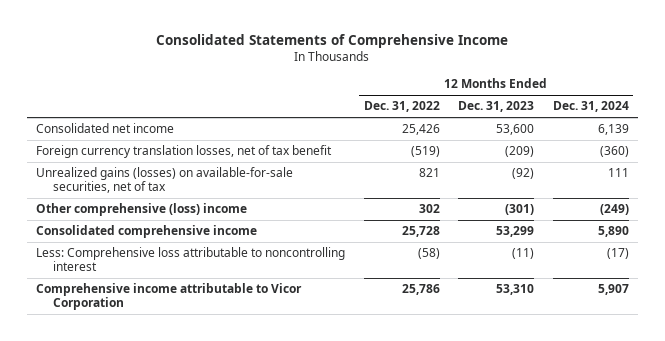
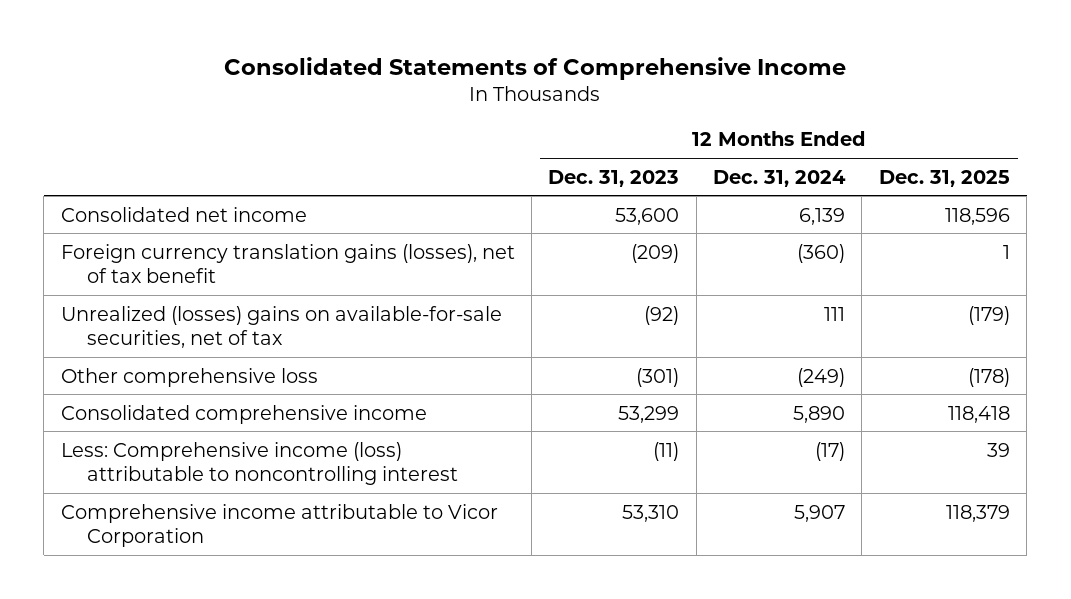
- | 12 Months Ended Dec. 31, 2022 | 12 Months Ended Dec. 31, 2023 | 12 Months Ended Dec. 31, 2024
+ | 12 Months Ended Dec. 31, 2023 | 12 Months Ended Dec. 31, 2024 | 12 Months Ended Dec. 31, 2025
- Foreign currency translation losses, net of tax benefit | (519) | (209) | (360)
- Unrealized gains (losses) on available-for-sale securities, net of tax | 821 | (92) | 111
- Other comprehensive (loss) income | 302 | (301) | (249)
+ Foreign currency translation gains (losses), net of tax benefit | (209) | (360) | 1
+ Unrealized (losses) gains on available-for-sale securities, net of tax | (92) | 111 | (179)
+ Other comprehensive loss | (301) | (249) | (178)
- Less: Comprehensive loss attributable to noncontrolling interest | (58) | (11) | (17)
+ Less: Comprehensive income (loss) attributable to noncontrolling interest | (11) | (17) | 39

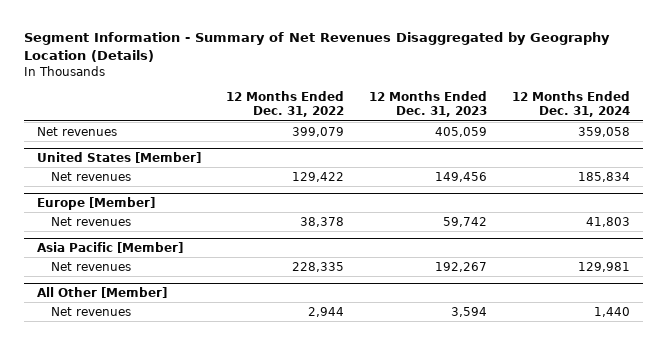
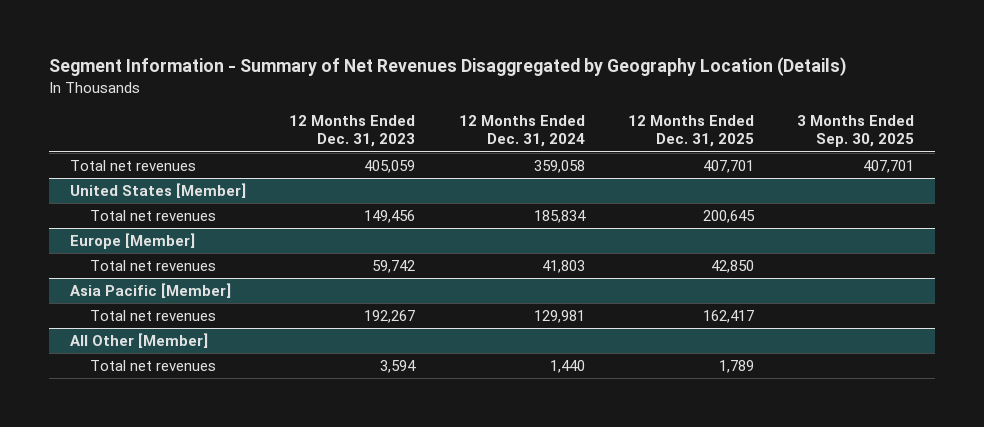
- | 12 Months Ended Dec. 31, 2022 | 12 Months Ended Dec. 31, 2023 | 12 Months Ended Dec. 31, 2024
+ | 12 Months Ended Dec. 31, 2023 | 12 Months Ended Dec. 31, 2024 | 12 Months Ended Dec. 31, 2025 | 3 Months Ended Sep. 30, 2025
- Net revenues | 399,079 | 405,059 | 359,058
+ Total net revenues | 405,059 | 359,058 | 407,701 | 407,701
@ United States [Member]
- Net revenues | 129,422 | 149,456 | 185,834
+ Total net revenues | 149,456 | 185,834 | 200,645 |
@ Europe [Member]
- Net revenues | 38,378 | 59,742 | 41,803
+ Total net revenues | 59,742 | 41,803 | 42,850 |
@ Asia Pacific [Member]
- Net revenues | 228,335 | 192,267 | 129,981
+ Total net revenues | 192,267 | 129,981 | 162,417 |
@ All Other [Member]
- Net revenues | 2,944 | 3,594 | 1,440
+ Total net revenues | 3,594 | 1,440 | 1,789 |

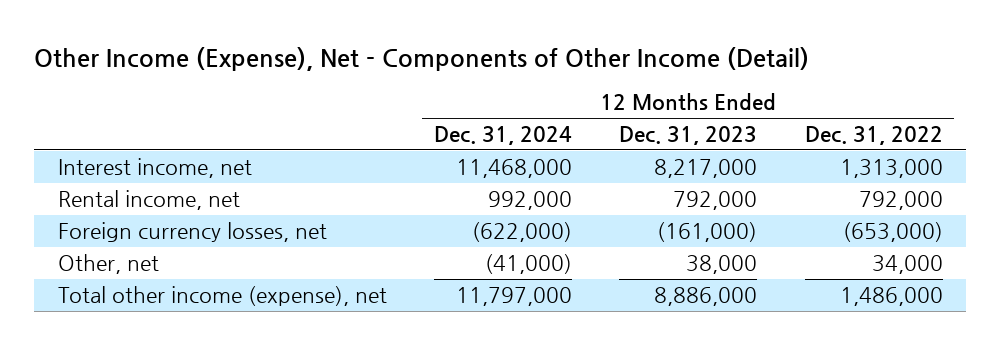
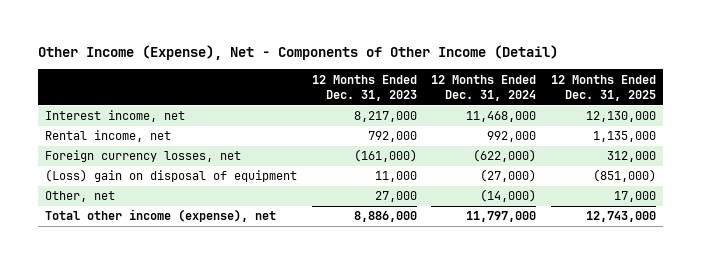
- | 12 Months Ended Dec. 31, 2024 | 12 Months Ended Dec. 31, 2023 | 12 Months Ended Dec. 31, 2022
+ | 12 Months Ended Dec. 31, 2023 | 12 Months Ended Dec. 31, 2024 | 12 Months Ended Dec. 31, 2025
- Other, net | (41,000) | 38,000 | 34,000
+ (Loss) gain on disposal of equipment | 11,000 | (27,000) | (851,000)
+ Other, net | 27,000 | (14,000) | 17,000

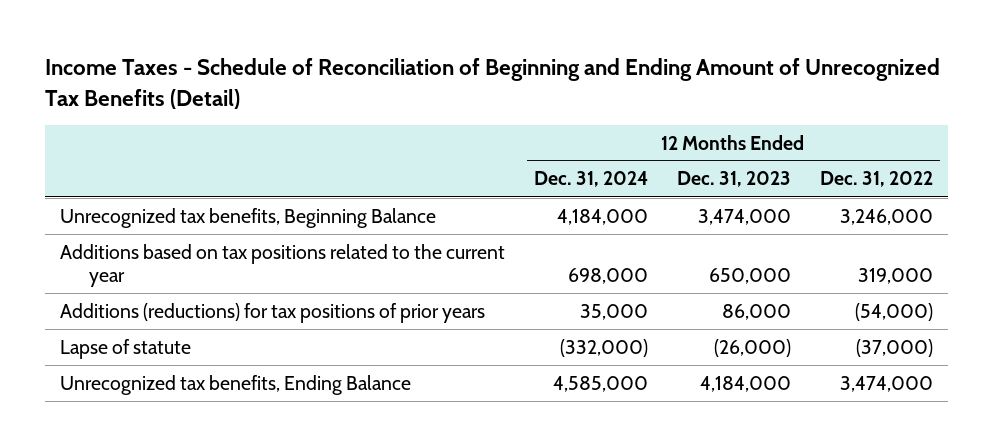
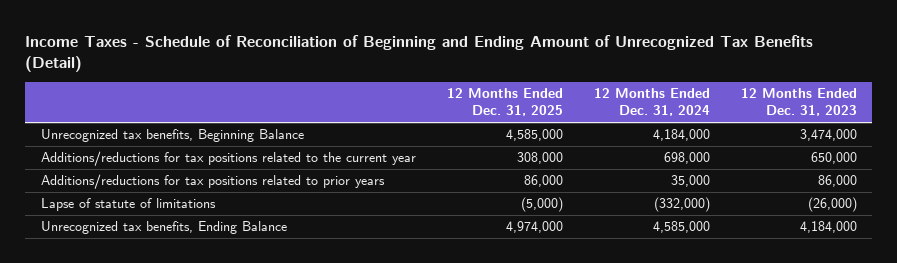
- | 12 Months Ended Dec. 31, 2024 | 12 Months Ended Dec. 31, 2023 | 12 Months Ended Dec. 31, 2022
+ | 12 Months Ended Dec. 31, 2025 | 12 Months Ended Dec. 31, 2024 | 12 Months Ended Dec. 31, 2023
- Additions based on tax positions related to the current year | 698,000 | 650,000 | 319,000
- Additions (reductions) for tax positions of prior years | 35,000 | 86,000 | (54,000)
- Lapse of statute | (332,000) | (26,000) | (37,000)
+ Additions/reductions for tax positions related to the current year | 308,000 | 698,000 | 650,000
+ Additions/reductions for tax positions related to prior years | 86,000 | 35,000 | 86,000
+ Lapse of statute of limitations | (5,000) | (332,000) | (26,000)

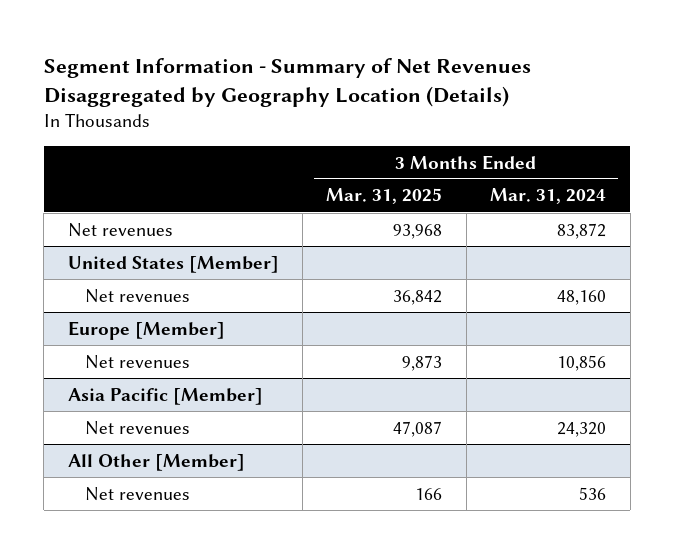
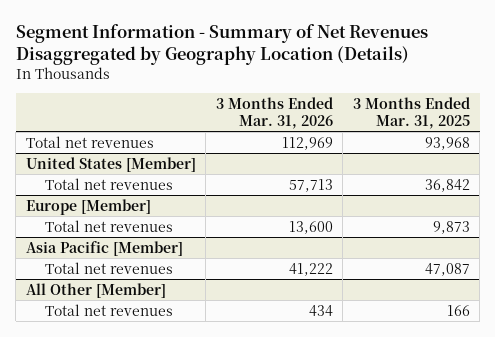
- | 3 Months Ended Mar. 31, 2025 | 3 Months Ended Mar. 31, 2024
+ | 3 Months Ended Mar. 31, 2026 | 3 Months Ended Mar. 31, 2025
- Net revenues | 93,968 | 83,872
+ Total net revenues | 112,969 | 93,968
@ United States [Member]
- Net revenues | 36,842 | 48,160
+ Total net revenues | 57,713 | 36,842
@ Europe [Member]
- Net revenues | 9,873 | 10,856
+ Total net revenues | 13,600 | 9,873
@ Asia Pacific [Member]
- Net revenues | 47,087 | 24,320
+ Total net revenues | 41,222 | 47,087
@ All Other [Member]
- Net revenues | 166 | 536
+ Total net revenues | 434 | 166

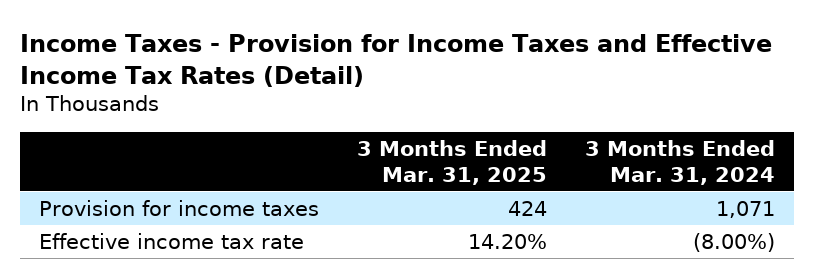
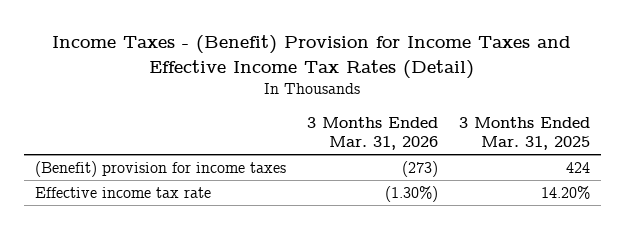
- Income Taxes - Provision for Income Taxes and Effective Income Tax Rates (Detail)
+ Income Taxes - (Benefit) Provision for Income Taxes and Effective Income Tax Rates (Detail)
- | 3 Months Ended Mar. 31, 2025 | 3 Months Ended Mar. 31, 2024
+ | 3 Months Ended Mar. 31, 2026 | 3 Months Ended Mar. 31, 2025
- Provision for income taxes | 424 | 1,071
+ (Benefit) provision for income taxes | (273) | 424

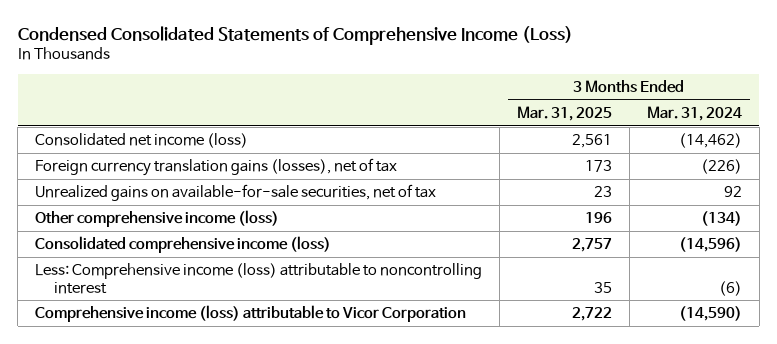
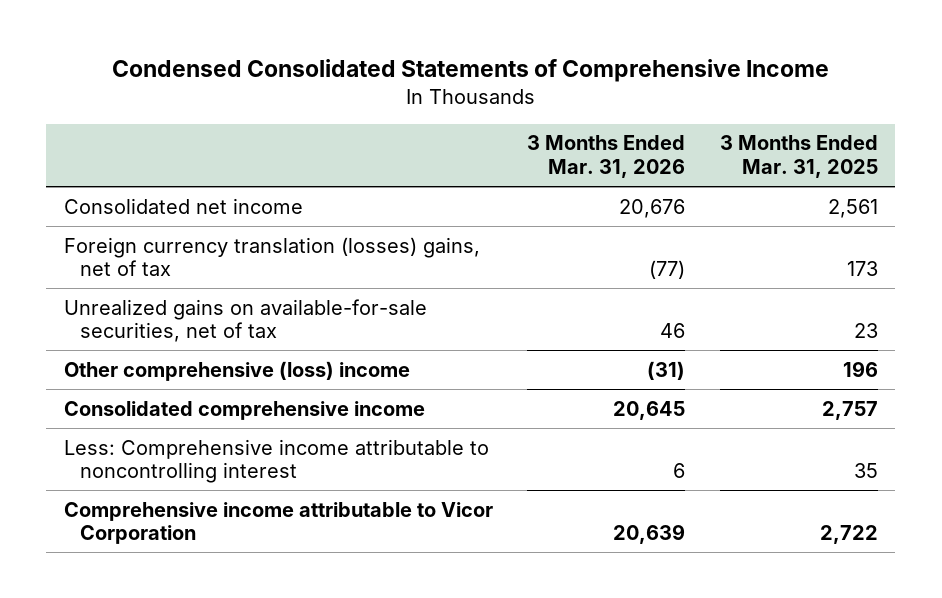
- Condensed Consolidated Statements of Comprehensive Income (Loss)
+ Condensed Consolidated Statements of Comprehensive Income
- | 3 Months Ended Mar. 31, 2025 | 3 Months Ended Mar. 31, 2024
+ | 3 Months Ended Mar. 31, 2026 | 3 Months Ended Mar. 31, 2025
- Consolidated net income (loss) | 2,561 | (14,462)
- Foreign currency translation gains (losses), net of tax | 173 | (226)
+ Consolidated net income | 20,676 | 2,561
+ Foreign currency translation (losses) gains, net of tax | (77) | 173
- Other comprehensive income (loss) | 196 | (134)
- Consolidated comprehensive income (loss) | 2,757 | (14,596)
- Less: Comprehensive income (loss) attributable to noncontrolling interest | 35 | (6)
- Comprehensive income (loss) attributable to Vicor Corporation | 2,722 | (14,590)
+ Other comprehensive (loss) income | (31) | 196
+ Consolidated comprehensive income | 20,645 | 2,757
+ Less: Comprehensive income attributable to noncontrolling interest | 6 | 35
+ Comprehensive income attributable to Vicor Corporation | 20,639 | 2,722

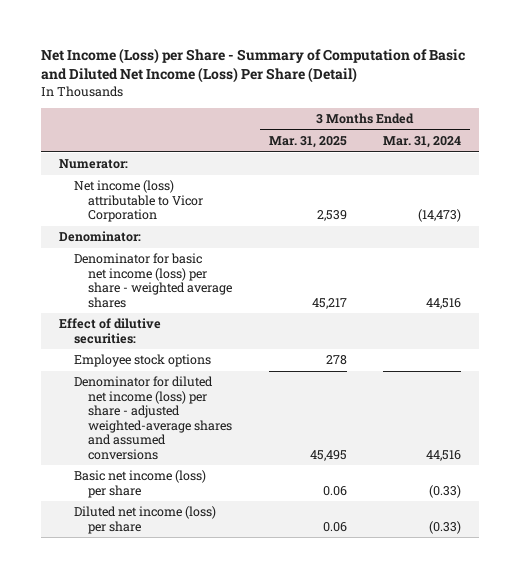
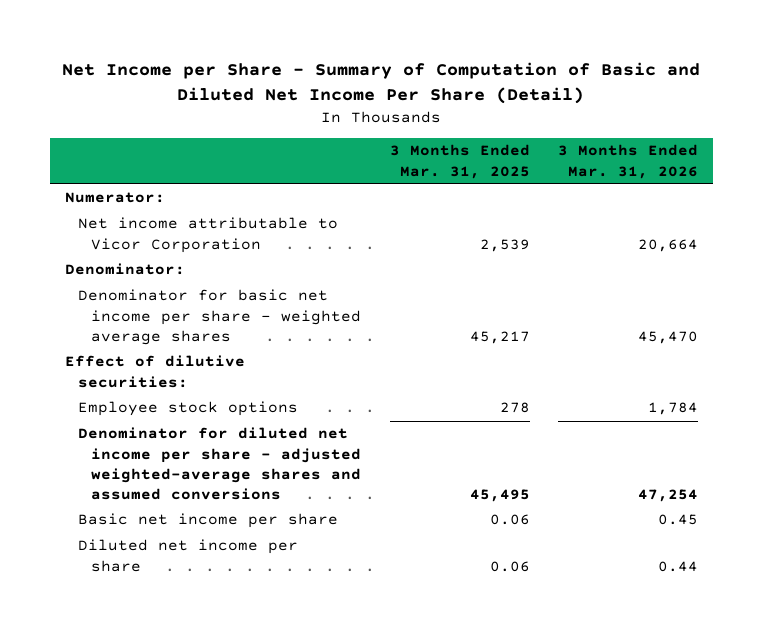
- Net Income (Loss) per Share - Summary of Computation of Basic and Diluted Net Income (Loss) Per Share (Detail)
+ Net Income per Share - Summary of Computation of Basic and Diluted Net Income Per Share (Detail)
- | 3 Months Ended Mar. 31, 2025 | 3 Months Ended Mar. 31, 2024
+ | 3 Months Ended Mar. 31, 2025 | 3 Months Ended Mar. 31, 2026
- Net income (loss) attributable to Vicor Corporation | 2,539 | (14,473)
+ Net income attributable to Vicor Corporation | 2,539 | 20,664
- Denominator for basic net income (loss) per share - weighted average shares | 45,217 | 44,516
+ Denominator for basic net income per share - weighted average shares | 45,217 | 45,470
- Denominator for diluted net income (loss) per share - adjusted weighted-average shares and assumed conversions | 45,495 | 44,516
- Basic net income (loss) per share | 0.06 | (0.33)
- Diluted net income (loss) per share | 0.06 | (0.33)
+ Denominator for diluted net income per share - adjusted weighted-average shares and assumed conversions | 45,495 | 47,254
+ Basic net income per share | 0.06 | 0.45
+ Diluted net income per share | 0.06 | 0.44

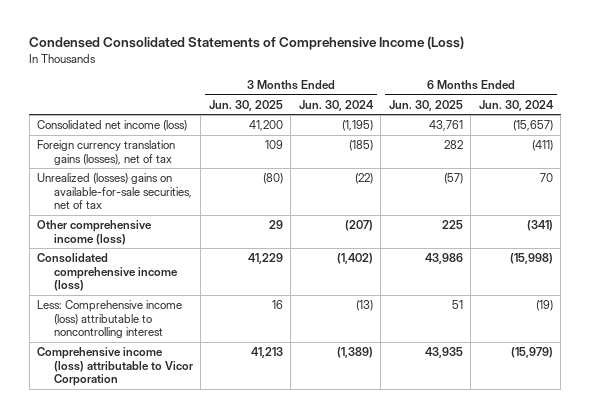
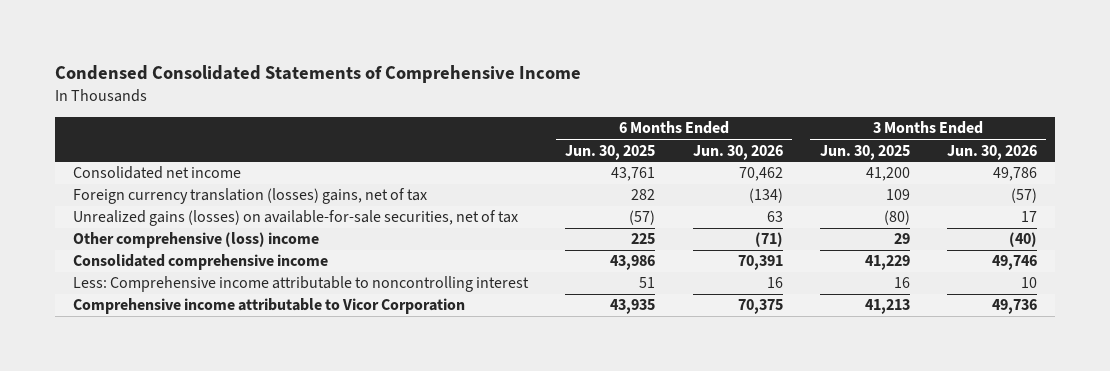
- Condensed Consolidated Statements of Comprehensive Income (Loss)
+ Condensed Consolidated Statements of Comprehensive Income
- | 3 Months Ended Jun. 30, 2025 | 3 Months Ended Jun. 30, 2024 | 6 Months Ended Jun. 30, 2025 | 6 Months Ended Jun. 30, 2024
+ | 6 Months Ended Jun. 30, 2025 | 6 Months Ended Jun. 30, 2026 | 3 Months Ended Jun. 30, 2025 | 3 Months Ended Jun. 30, 2026
- Consolidated net income (loss) | 41,200 | (1,195) | 43,761 | (15,657)
- Foreign currency translation gains (losses), net of tax | 109 | (185) | 282 | (411)
- Unrealized (losses) gains on available-for-sale securities, net of tax | (80) | (22) | (57) | 70
- Other comprehensive income (loss) | 29 | (207) | 225 | (341)
- Consolidated comprehensive income (loss) | 41,229 | (1,402) | 43,986 | (15,998)
- Less: Comprehensive income (loss) attributable to noncontrolling interest | 16 | (13) | 51 | (19)
- Comprehensive income (loss) attributable to Vicor Corporation | 41,213 | (1,389) | 43,935 | (15,979)
+ Consolidated net income | 43,761 | 70,462 | 41,200 | 49,786
+ Foreign currency translation (losses) gains, net of tax | 282 | (134) | 109 | (57)
+ Unrealized gains (losses) on available-for-sale securities, net of tax | (57) | 63 | (80) | 17
+ Other comprehensive (loss) income | 225 | (71) | 29 | (40)
+ Consolidated comprehensive income | 43,986 | 70,391 | 41,229 | 49,746
+ Less: Comprehensive income attributable to noncontrolling interest | 51 | 16 | 16 | 10
+ Comprehensive income attributable to Vicor Corporation | 43,935 | 70,375 | 41,213 | 49,736

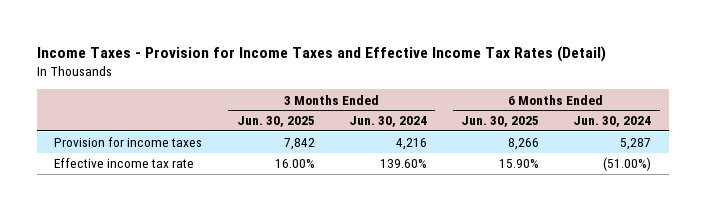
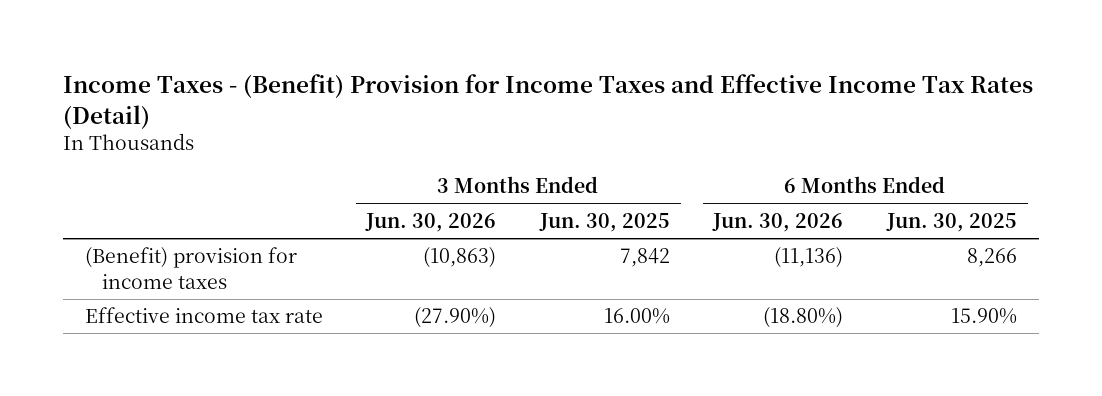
- Income Taxes - Provision for Income Taxes and Effective Income Tax Rates (Detail)
+ Income Taxes - (Benefit) Provision for Income Taxes and Effective Income Tax Rates (Detail)
- | 3 Months Ended Jun. 30, 2025 | 3 Months Ended Jun. 30, 2024 | 6 Months Ended Jun. 30, 2025 | 6 Months Ended Jun. 30, 2024
+ | 3 Months Ended Jun. 30, 2026 | 3 Months Ended Jun. 30, 2025 | 6 Months Ended Jun. 30, 2026 | 6 Months Ended Jun. 30, 2025
- Provision for income taxes | 7,842 | 4,216 | 8,266 | 5,287
+ (Benefit) provision for income taxes | (10,863) | 7,842 | (11,136) | 8,266

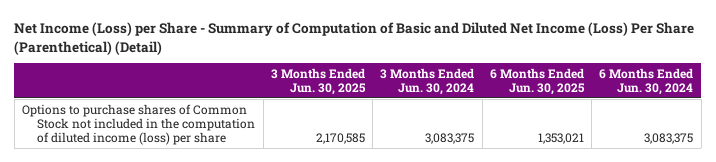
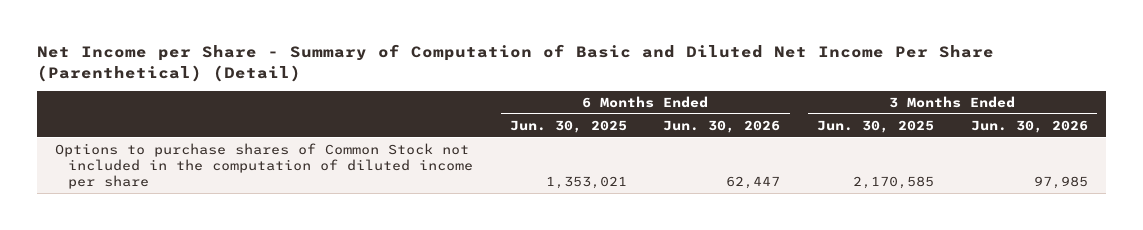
- Net Income (Loss) per Share - Summary of Computation of Basic and Diluted Net Income (Loss) Per Share (Parenthetical) (Detail)
+ Net Income per Share - Summary of Computation of Basic and Diluted Net Income Per Share (Parenthetical) (Detail)
- | 3 Months Ended Jun. 30, 2025 | 3 Months Ended Jun. 30, 2024 | 6 Months Ended Jun. 30, 2025 | 6 Months Ended Jun. 30, 2024
+ | 6 Months Ended Jun. 30, 2025 | 6 Months Ended Jun. 30, 2026 | 3 Months Ended Jun. 30, 2025 | 3 Months Ended Jun. 30, 2026
- Options to purchase shares of Common Stock not included in the computation of diluted income (loss) per share | 2,170,585 | 3,083,375 | 1,353,021 | 3,083,375
+ Options to purchase shares of Common Stock not included in the computation of diluted income per share | 1,353,021 | 62,447 | 2,170,585 | 97,985

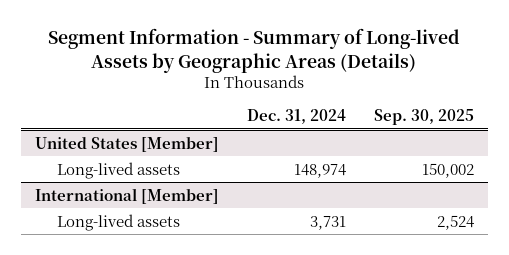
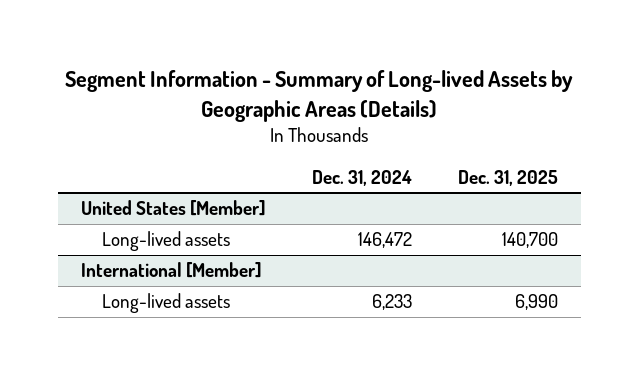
- | Dec. 31, 2024 | Sep. 30, 2025
+ | Dec. 31, 2024 | Dec. 31, 2025
@ United States [Member]
- Long-lived assets | 148,974 | 150,002
+ Long-lived assets | 146,472 | 140,700
@ International [Member]
- Long-lived assets | 3,731 | 2,524
+ Long-lived assets | 6,233 | 6,990

